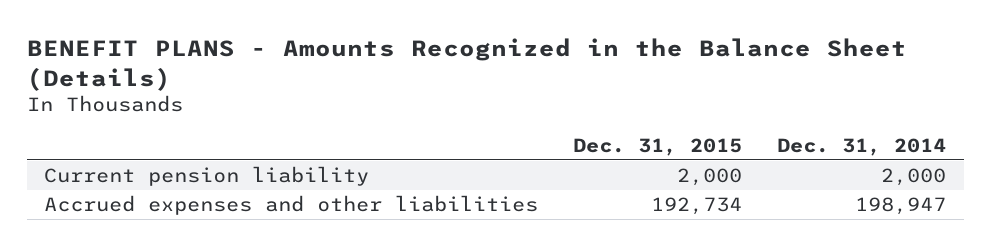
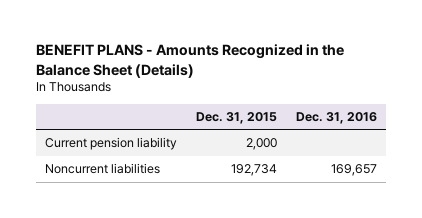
- | Dec. 31, 2015 | Dec. 31, 2014
+ | Dec. 31, 2015 | Dec. 31, 2016
- Accrued expenses and other liabilities | 192,734 | 198,947
+ Noncurrent liabilities | 192,734 | 169,657

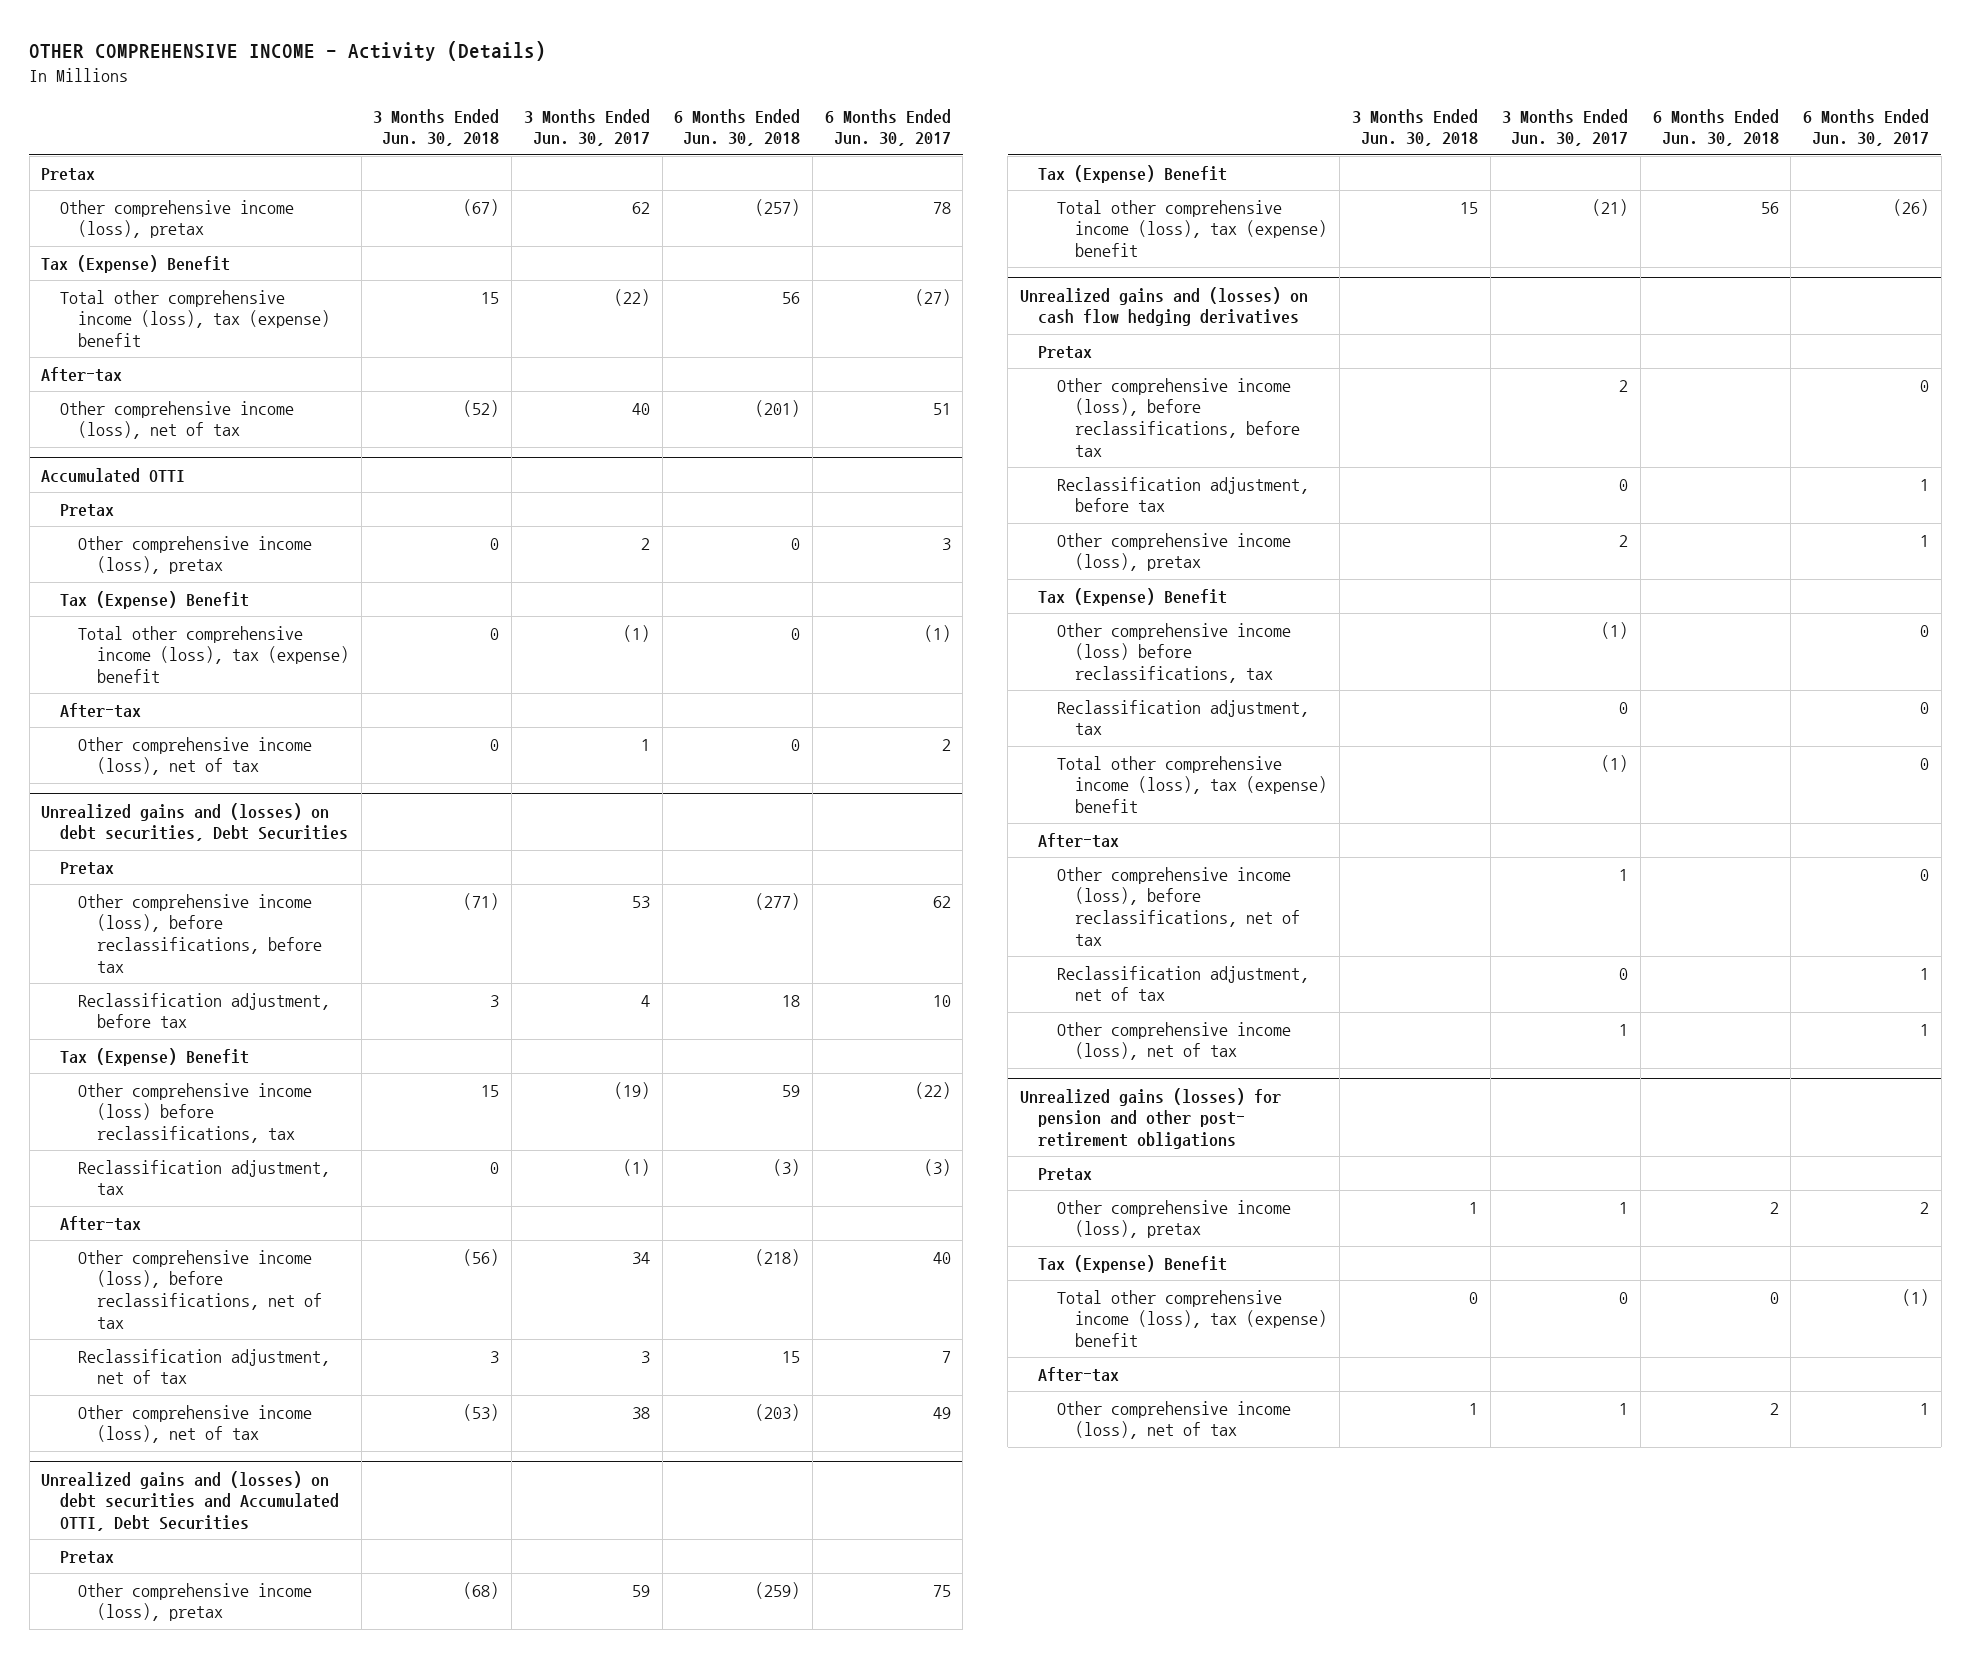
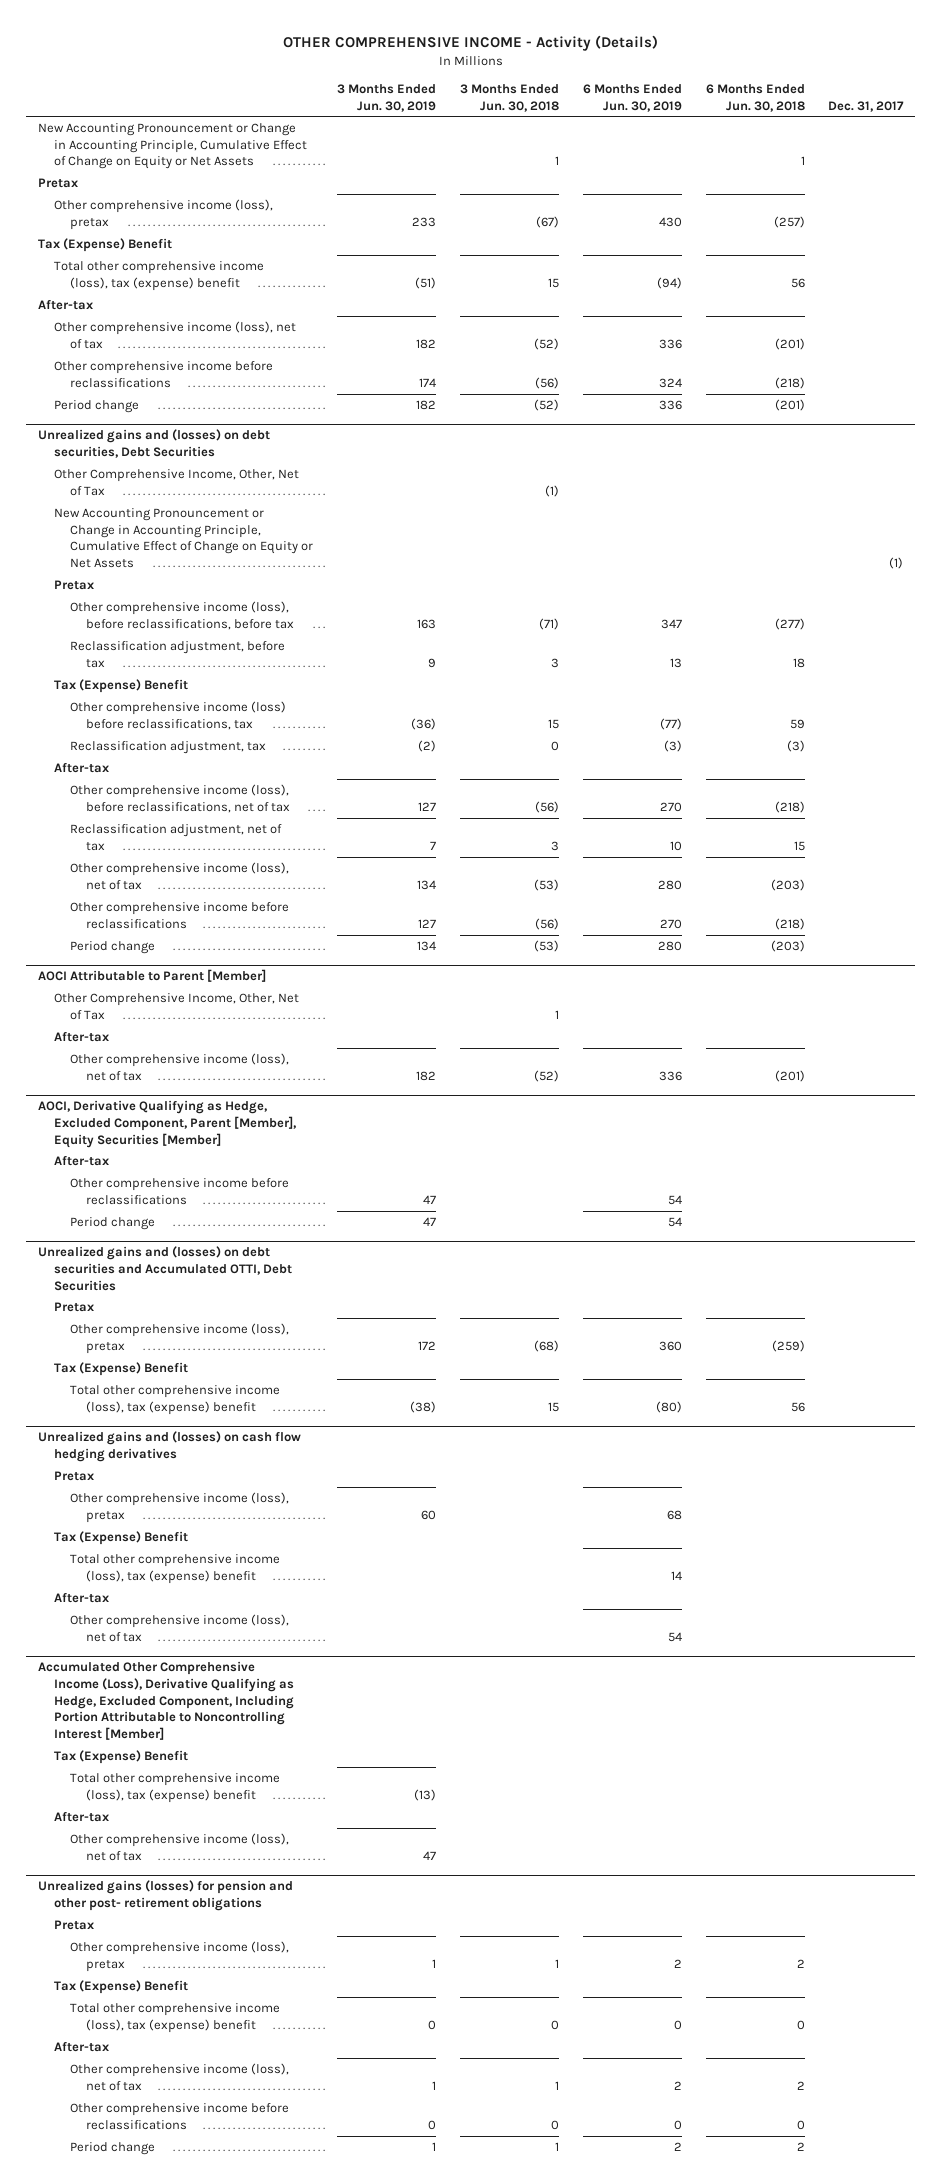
- | 3 Months Ended Jun. 30, 2018 | 3 Months Ended Jun. 30, 2017 | 6 Months Ended Jun. 30, 2018 | 6 Months Ended Jun. 30, 2017
+ | 3 Months Ended Jun. 30, 2019 | 3 Months Ended Jun. 30, 2018 | 6 Months Ended Jun. 30, 2019 | 6 Months Ended Jun. 30, 2018 | Dec. 31, 2017
+ New Accounting Pronouncement or Change in Accounting Principle, Cumulative Effect of Change on Equity or Net Assets | | 1 | | 1 |
- Accumulated OTTI
- Pretax
- Other comprehensive income (loss), pretax | 0 | 2 | 0 | 3
- Tax (Expense) Benefit
- Total other comprehensive income (loss), tax (expense) benefit | 0 | (1) | 0 | (1)
- After-tax
- Other comprehensive income (loss), net of tax | 0 | 1 | 0 | 2
+ Other comprehensive income before reclassifications | 174 | (56) | 324 | (218) |
+ Period change | 182 | (52) | 336 | (201) |
@ Unrealized gains and (losses) on debt securities, Debt Securities
+ Other Comprehensive Income, Other, Net of Tax | | (1) | | |
+ New Accounting Pronouncement or Change in Accounting Principle, Cumulative Effect of Change on Equity or Net Assets | | | | | (1)
+ Other comprehensive income before reclassifications | 127 | (56) | 270 | (218) |
+ Period change | 134 | (53) | 280 | (203) |
+ AOCI Attributable to Parent [Member]
+ Other Comprehensive Income, Other, Net of Tax | | 1 | | |
+ After-tax
+ Other comprehensive income (loss), net of tax | 182 | (52) | 336 | (201) |
+ AOCI, Derivative Qualifying as Hedge, Excluded Component, Parent [Member], Equity Securities [Member]
+ After-tax
+ Other comprehensive income before reclassifications | 47 | | 54 | |
+ Period change | 47 | | 54 | |
@ Unrealized gains and (losses) on cash flow hedging derivatives
- Other comprehensive income (loss), before reclassifications, before tax | | 2 | | 0
- Reclassification adjustment, before tax | | 0 | | 1
- Other comprehensive income (loss) before reclassifications, tax | | (1) | | 0
- Reclassification adjustment, tax | | 0 | | 0
- Other comprehensive income (loss), before reclassifications, net of tax | | 1 | | 0
- Reclassification adjustment, net of tax | | 0 | | 1
+ Accumulated Other Comprehensive Income (Loss), Derivative Qualifying as Hedge, Excluded Component, Including Portion Attributable to Noncontrolling Interest [Member]
+ Tax (Expense) Benefit
+ Total other comprehensive income (loss), tax (expense) benefit | (13) | | | |
+ After-tax
+ Other comprehensive income (loss), net of tax | 47 | | | |
@ Unrealized gains (losses) for pension and other post- retirement obligations
+ Other comprehensive income before reclassifications | 0 | 0 | 0 | 0 |
+ Period change | 1 | 1 | 2 | 2 |

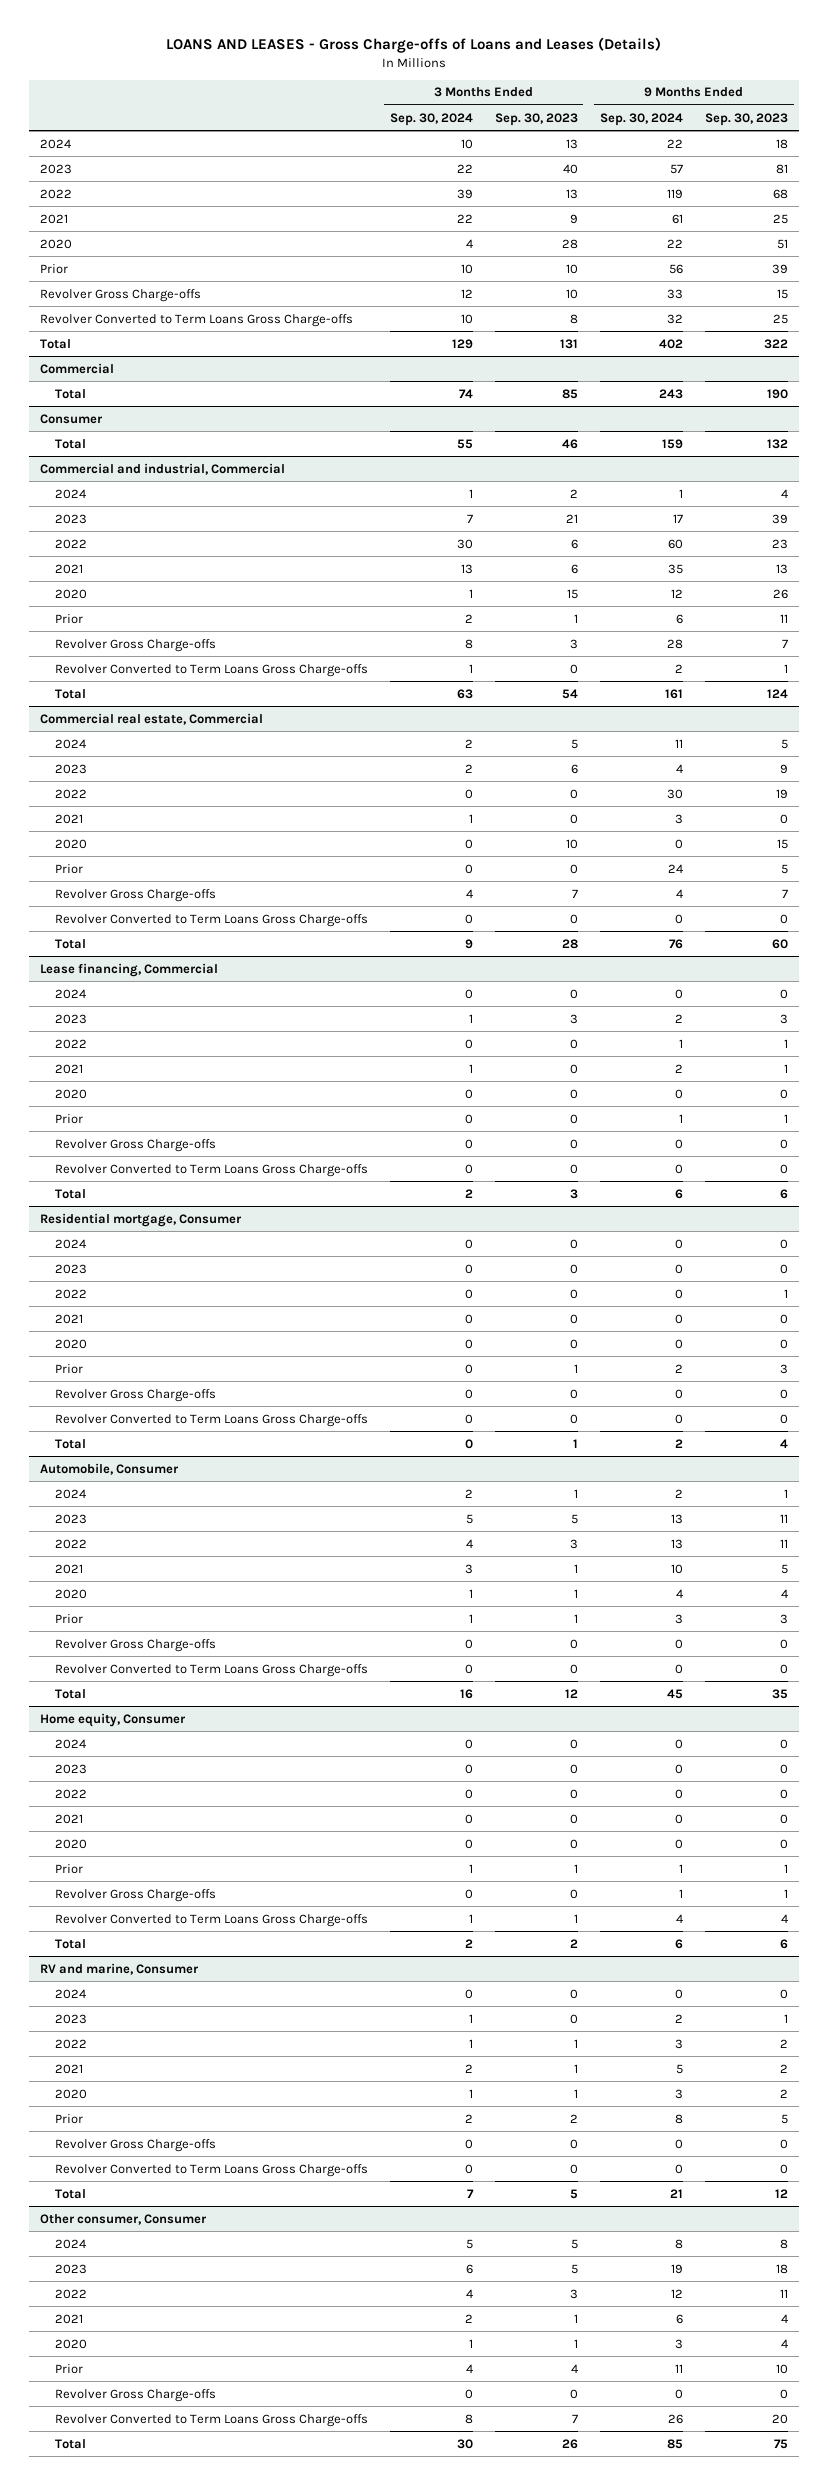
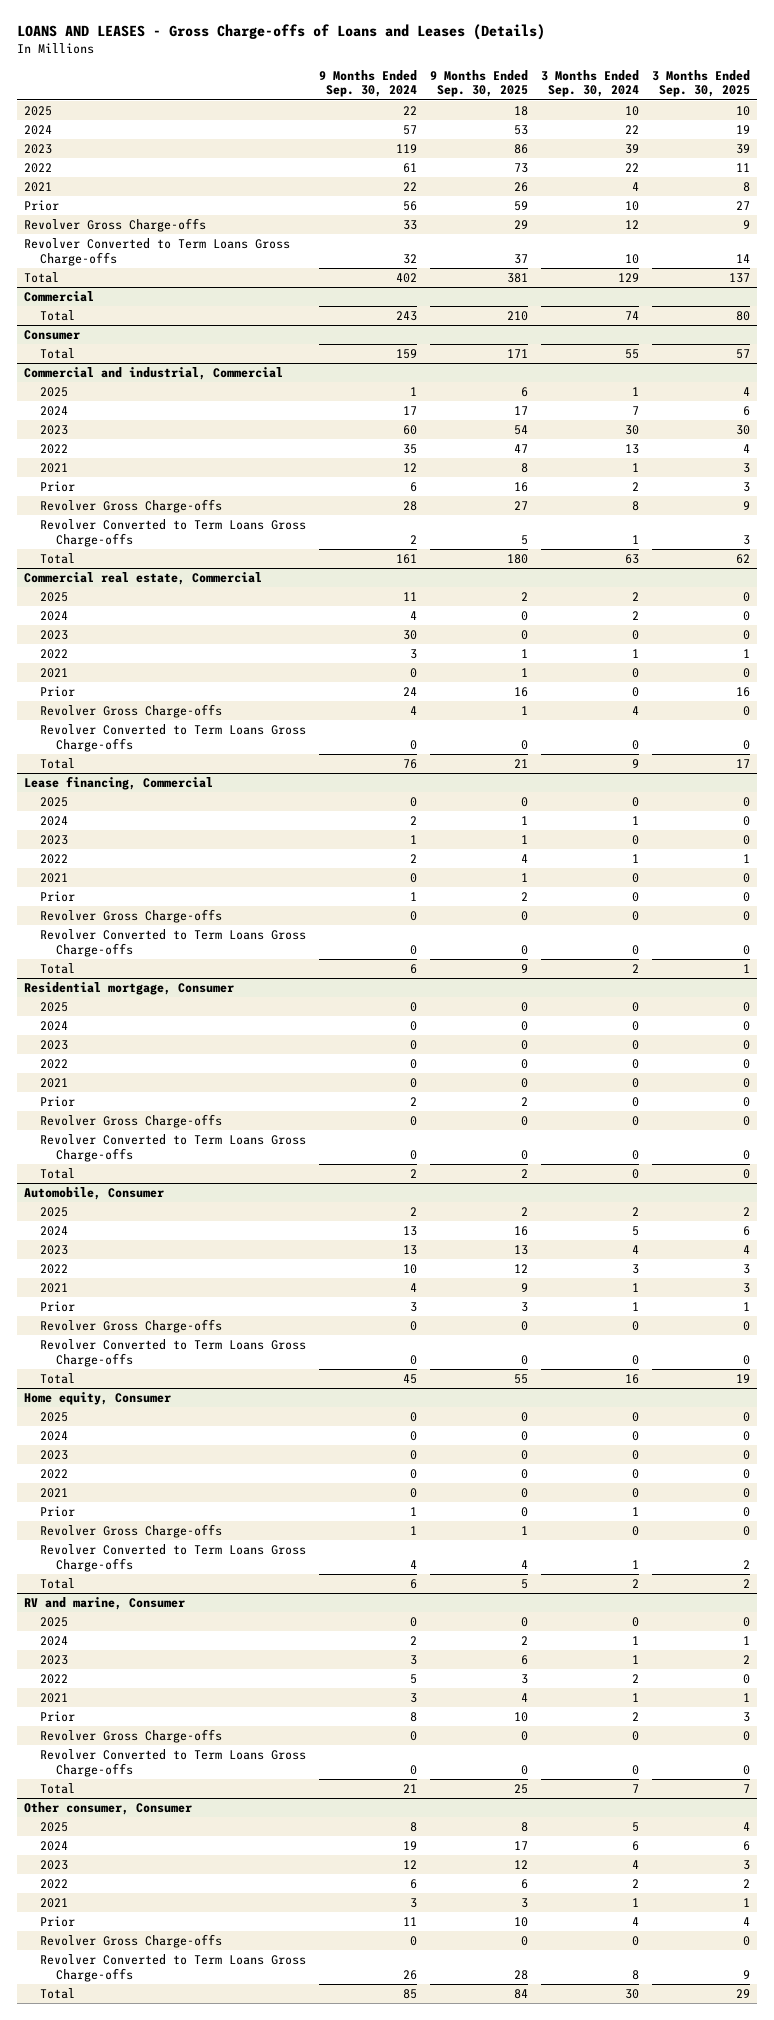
- | 3 Months Ended Sep. 30, 2024 | 3 Months Ended Sep. 30, 2023 | 9 Months Ended Sep. 30, 2024 | 9 Months Ended Sep. 30, 2023
+ | 9 Months Ended Sep. 30, 2024 | 9 Months Ended Sep. 30, 2025 | 3 Months Ended Sep. 30, 2024 | 3 Months Ended Sep. 30, 2025
- 2024 | 10 | 13 | 22 | 18
- 2023 | 22 | 40 | 57 | 81
- 2022 | 39 | 13 | 119 | 68
- 2021 | 22 | 9 | 61 | 25
- 2020 | 4 | 28 | 22 | 51
+ 2025 | 22 | 18 | 10 | 10
+ 2024 | 57 | 53 | 22 | 19
+ 2023 | 119 | 86 | 39 | 39
+ 2022 | 61 | 73 | 22 | 11
+ 2021 | 22 | 26 | 4 | 8
@ Commercial and industrial, Commercial
- 2024 | 1 | 2 | 1 | 4
- 2023 | 7 | 21 | 17 | 39
- 2022 | 30 | 6 | 60 | 23
- 2021 | 13 | 6 | 35 | 13
- 2020 | 1 | 15 | 12 | 26
+ 2025 | 1 | 6 | 1 | 4
+ 2024 | 17 | 17 | 7 | 6
+ 2023 | 60 | 54 | 30 | 30
+ 2022 | 35 | 47 | 13 | 4
+ 2021 | 12 | 8 | 1 | 3
@ Commercial real estate, Commercial
- 2024 | 2 | 5 | 11 | 5
- 2023 | 2 | 6 | 4 | 9
- 2022 | 0 | 0 | 30 | 19
- 2021 | 1 | 0 | 3 | 0
- 2020 | 0 | 10 | 0 | 15
+ 2025 | 11 | 2 | 2 | 0
+ 2024 | 4 | 0 | 2 | 0
+ 2023 | 30 | 0 | 0 | 0
+ 2022 | 3 | 1 | 1 | 1
+ 2021 | 0 | 1 | 0 | 0
@ Lease financing, Commercial
- 2024 | 0 | 0 | 0 | 0
- 2023 | 1 | 3 | 2 | 3
- 2022 | 0 | 0 | 1 | 1
- 2021 | 1 | 0 | 2 | 1
- 2020 | 0 | 0 | 0 | 0
+ 2025 | 0 | 0 | 0 | 0
+ 2024 | 2 | 1 | 1 | 0
+ 2023 | 1 | 1 | 0 | 0
+ 2022 | 2 | 4 | 1 | 1
+ 2021 | 0 | 1 | 0 | 0
@ Residential mortgage, Consumer
+ 2025 | 0 | 0 | 0 | 0
- 2020 | 0 | 0 | 0 | 0
@ Automobile, Consumer
- 2024 | 2 | 1 | 2 | 1
- 2023 | 5 | 5 | 13 | 11
- 2022 | 4 | 3 | 13 | 11
- 2021 | 3 | 1 | 10 | 5
- 2020 | 1 | 1 | 4 | 4
+ 2025 | 2 | 2 | 2 | 2
+ 2024 | 13 | 16 | 5 | 6
+ 2023 | 13 | 13 | 4 | 4
+ 2022 | 10 | 12 | 3 | 3
+ 2021 | 4 | 9 | 1 | 3
@ Home equity, Consumer
+ 2025 | 0 | 0 | 0 | 0
- 2020 | 0 | 0 | 0 | 0
@ RV and marine, Consumer
- 2024 | 0 | 0 | 0 | 0
- 2023 | 1 | 0 | 2 | 1
- 2022 | 1 | 1 | 3 | 2
- 2021 | 2 | 1 | 5 | 2
- 2020 | 1 | 1 | 3 | 2
+ 2025 | 0 | 0 | 0 | 0
+ 2024 | 2 | 2 | 1 | 1
+ 2023 | 3 | 6 | 1 | 2
+ 2022 | 5 | 3 | 2 | 0
+ 2021 | 3 | 4 | 1 | 1
@ Other consumer, Consumer
- 2024 | 5 | 5 | 8 | 8
- 2023 | 6 | 5 | 19 | 18
- 2022 | 4 | 3 | 12 | 11
- 2021 | 2 | 1 | 6 | 4
- 2020 | 1 | 1 | 3 | 4
+ 2025 | 8 | 8 | 5 | 4
+ 2024 | 19 | 17 | 6 | 6
+ 2023 | 12 | 12 | 4 | 3
+ 2022 | 6 | 6 | 2 | 2
+ 2021 | 3 | 3 | 1 | 1

